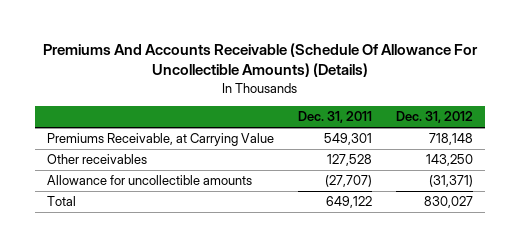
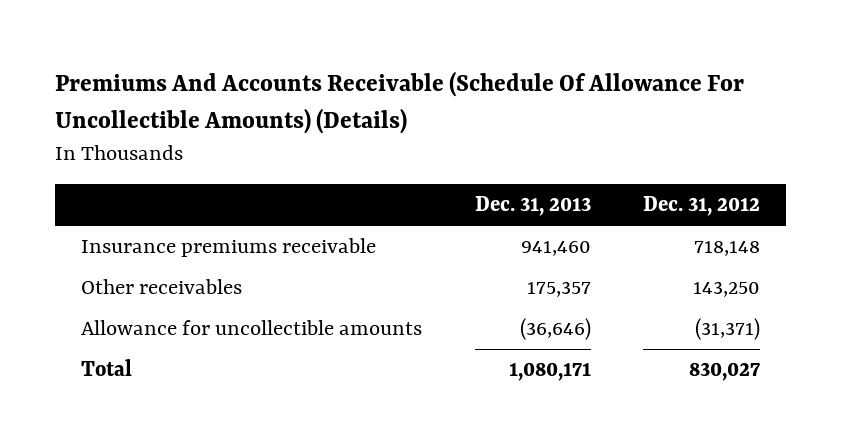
- | Dec. 31, 2011 | Dec. 31, 2012
+ | Dec. 31, 2013 | Dec. 31, 2012
- Premiums Receivable, at Carrying Value | 549,301 | 718,148
+ Insurance premiums receivable | 941,460 | 718,148

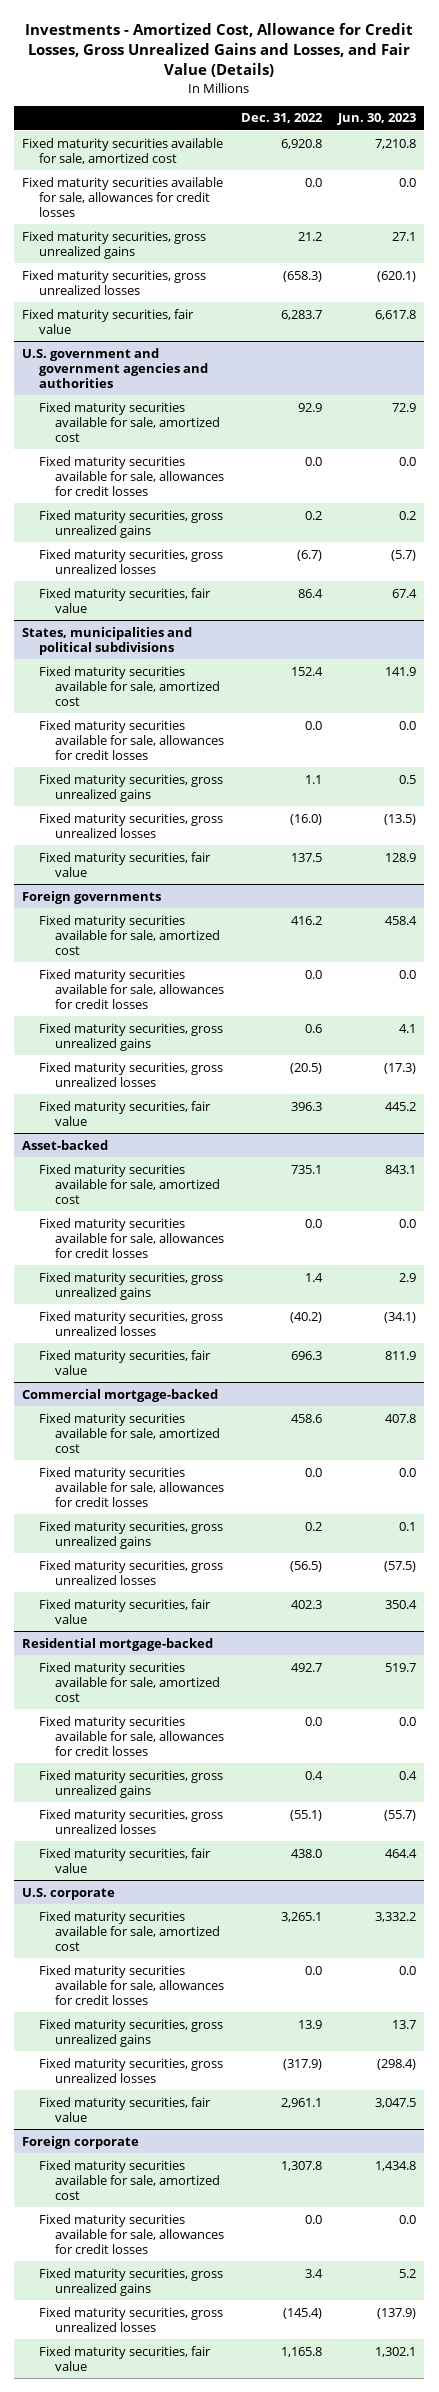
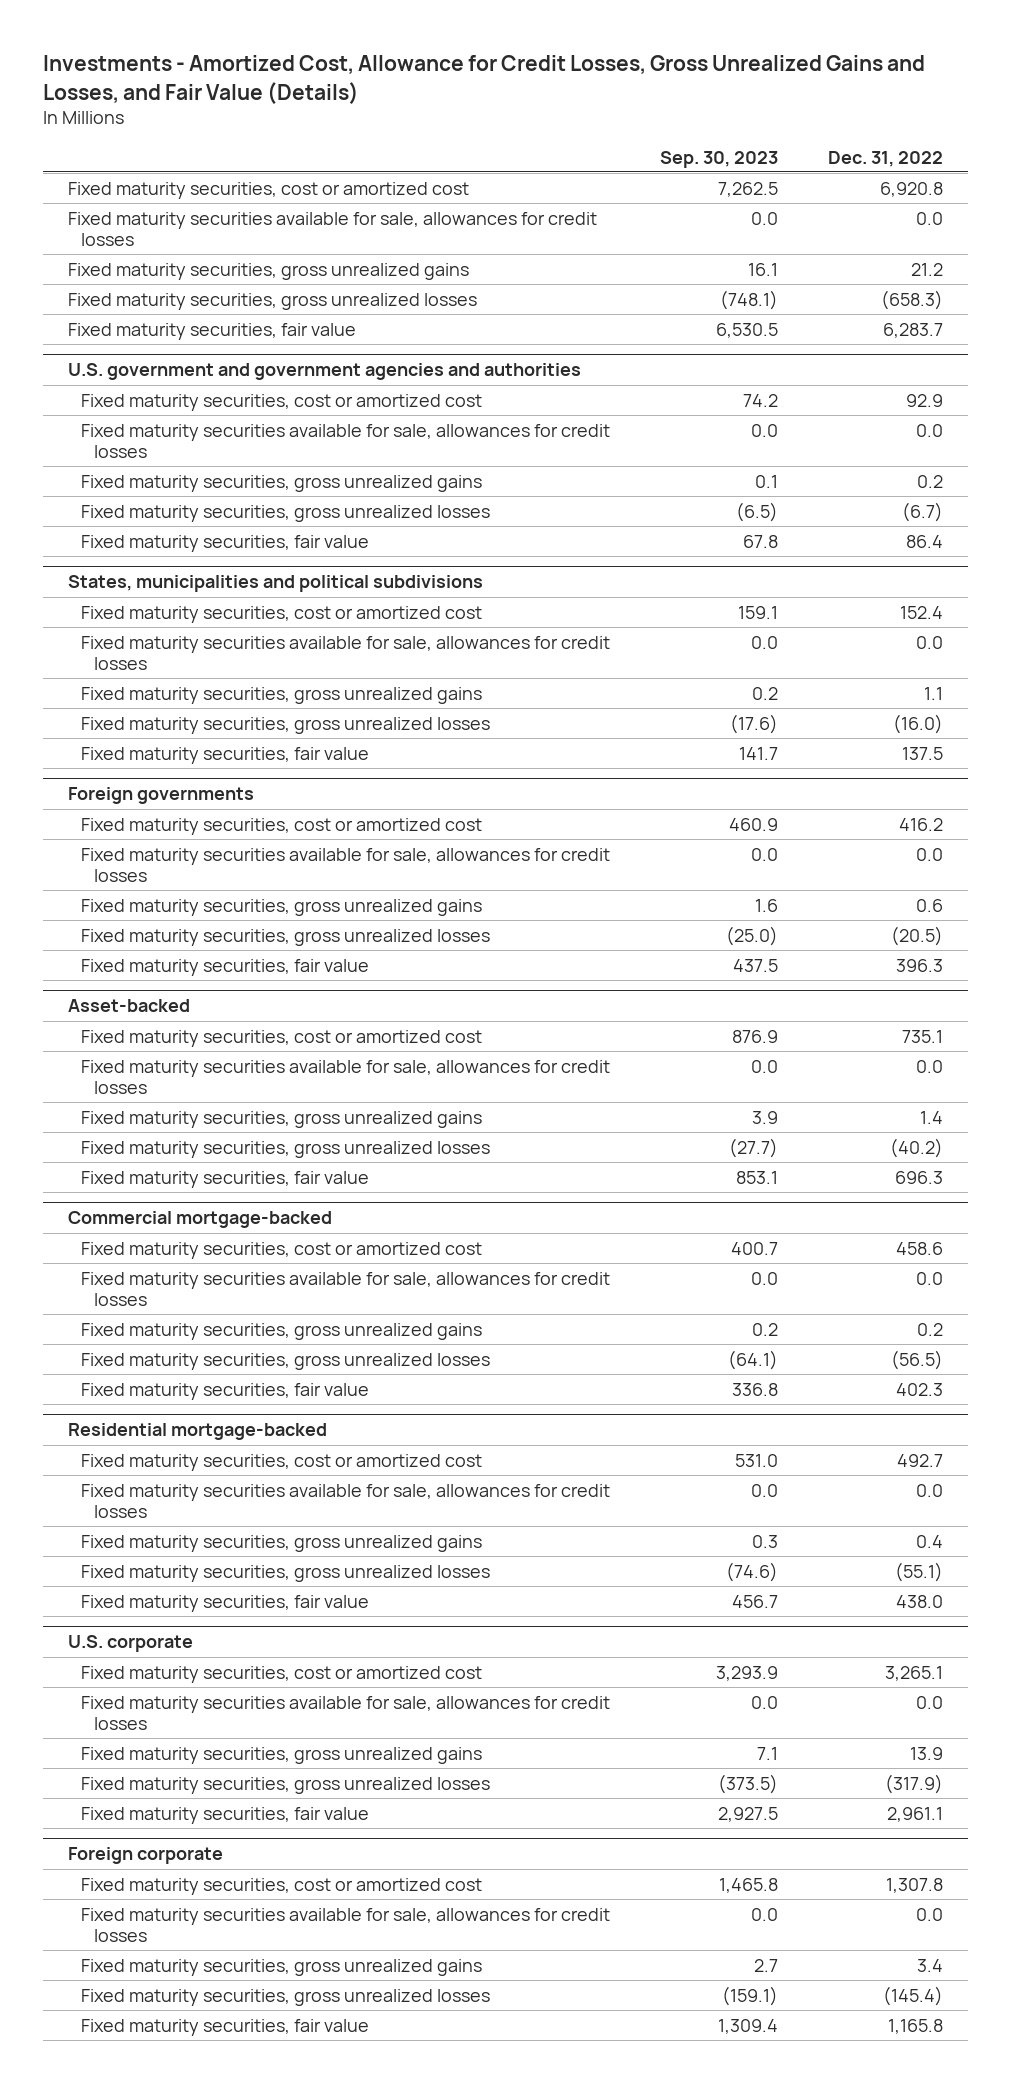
- | Dec. 31, 2022 | Jun. 30, 2023
+ | Sep. 30, 2023 | Dec. 31, 2022
- Fixed maturity securities available for sale, amortized cost | 6,920.8 | 7,210.8
+ Fixed maturity securities, cost or amortized cost | 7,262.5 | 6,920.8
@ U.S. government and government agencies and authorities
- Fixed maturity securities available for sale, amortized cost | 92.9 | 72.9
+ Fixed maturity securities, cost or amortized cost | 74.2 | 92.9
@ States, municipalities and political subdivisions
- Fixed maturity securities available for sale, amortized cost | 152.4 | 141.9
+ Fixed maturity securities, cost or amortized cost | 159.1 | 152.4
@ Foreign governments
- Fixed maturity securities available for sale, amortized cost | 416.2 | 458.4
+ Fixed maturity securities, cost or amortized cost | 460.9 | 416.2
@ Asset-backed
- Fixed maturity securities available for sale, amortized cost | 735.1 | 843.1
+ Fixed maturity securities, cost or amortized cost | 876.9 | 735.1
@ Commercial mortgage-backed
- Fixed maturity securities available for sale, amortized cost | 458.6 | 407.8
+ Fixed maturity securities, cost or amortized cost | 400.7 | 458.6
@ Residential mortgage-backed
- Fixed maturity securities available for sale, amortized cost | 492.7 | 519.7
+ Fixed maturity securities, cost or amortized cost | 531.0 | 492.7
@ U.S. corporate
- Fixed maturity securities available for sale, amortized cost | 3,265.1 | 3,332.2
+ Fixed maturity securities, cost or amortized cost | 3,293.9 | 3,265.1
@ Foreign corporate
- Fixed maturity securities available for sale, amortized cost | 1,307.8 | 1,434.8
+ Fixed maturity securities, cost or amortized cost | 1,465.8 | 1,307.8

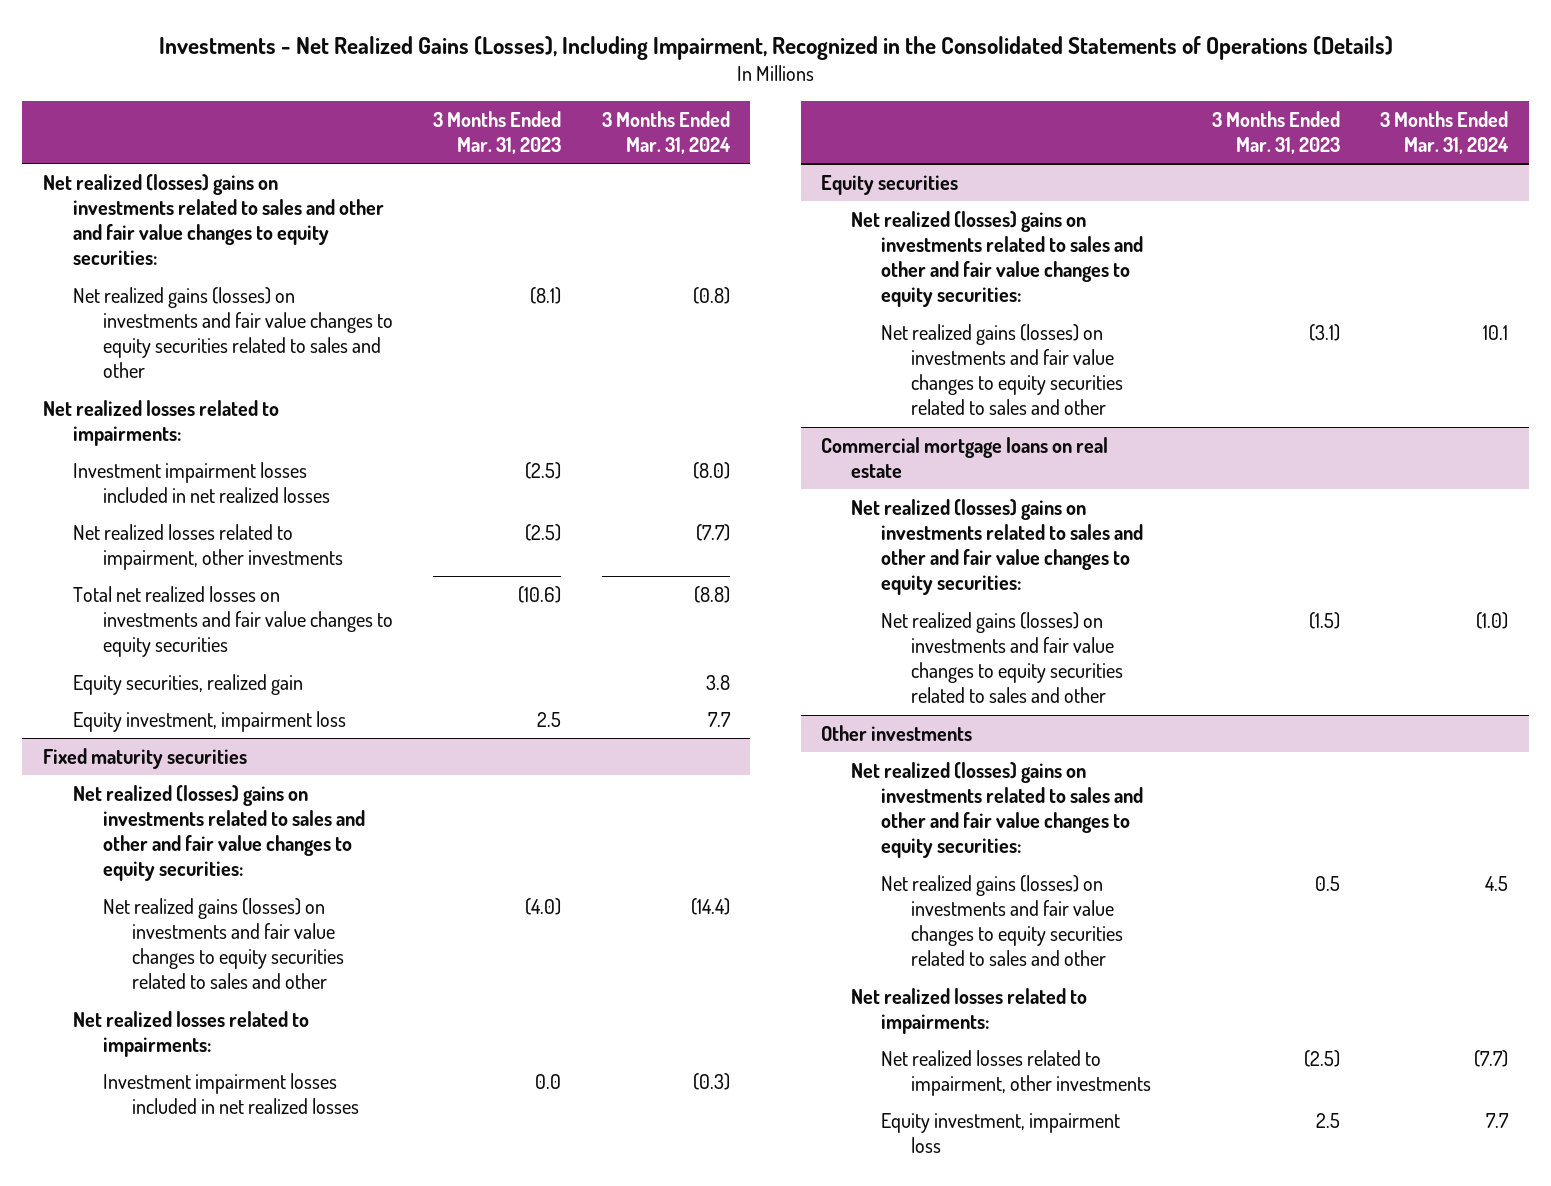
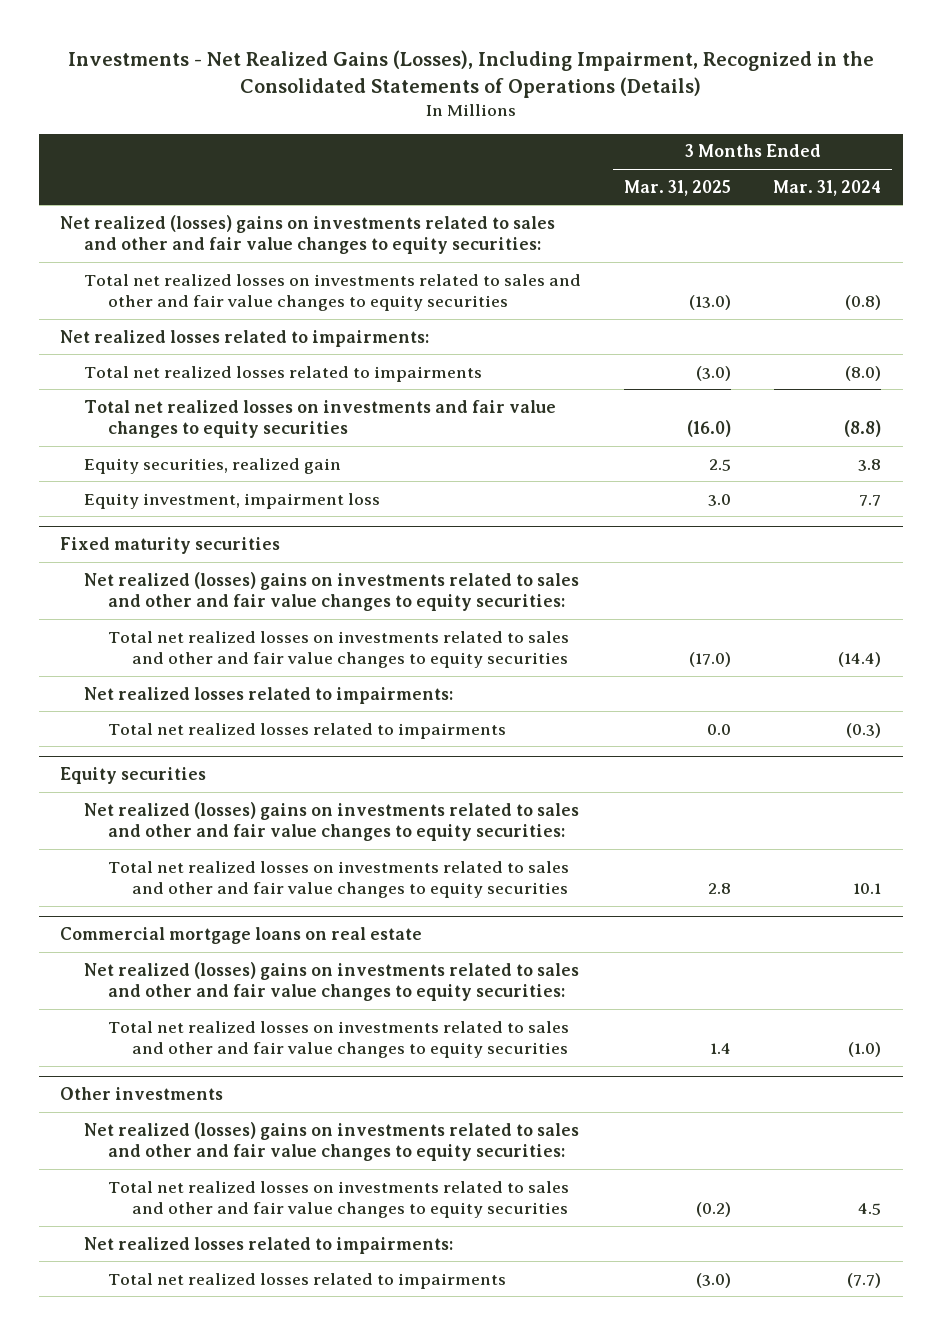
- | 3 Months Ended Mar. 31, 2023 | 3 Months Ended Mar. 31, 2024
+ | 3 Months Ended Mar. 31, 2025 | 3 Months Ended Mar. 31, 2024
- Net realized gains (losses) on investments and fair value changes to equity securities related to sales and other | (8.1) | (0.8)
+ Total net realized losses on investments related to sales and other and fair value changes to equity securities | (13.0) | (0.8)
- Investment impairment losses included in net realized losses | (2.5) | (8.0)
- Net realized losses related to impairment, other investments | (2.5) | (7.7)
+ Total net realized losses related to impairments | (3.0) | (8.0)
@ Fixed maturity securities
- Net realized gains (losses) on investments and fair value changes to equity securities related to sales and other | (4.0) | (14.4)
+ Total net realized losses on investments related to sales and other and fair value changes to equity securities | (17.0) | (14.4)
- Investment impairment losses included in net realized losses | 0.0 | (0.3)
+ Total net realized losses related to impairments | 0.0 | (0.3)
@ Equity securities
- Net realized gains (losses) on investments and fair value changes to equity securities related to sales and other | (3.1) | 10.1
+ Total net realized losses on investments related to sales and other and fair value changes to equity securities | 2.8 | 10.1
@ Commercial mortgage loans on real estate
- Net realized gains (losses) on investments and fair value changes to equity securities related to sales and other | (1.5) | (1.0)
+ Total net realized losses on investments related to sales and other and fair value changes to equity securities | 1.4 | (1.0)
@ Other investments
- Net realized gains (losses) on investments and fair value changes to equity securities related to sales and other | 0.5 | 4.5
+ Total net realized losses on investments related to sales and other and fair value changes to equity securities | (0.2) | 4.5
- Net realized losses related to impairment, other investments | (2.5) | (7.7)
- Equity investment, impairment loss | 2.5 | 7.7
+ Total net realized losses related to impairments | (3.0) | (7.7)

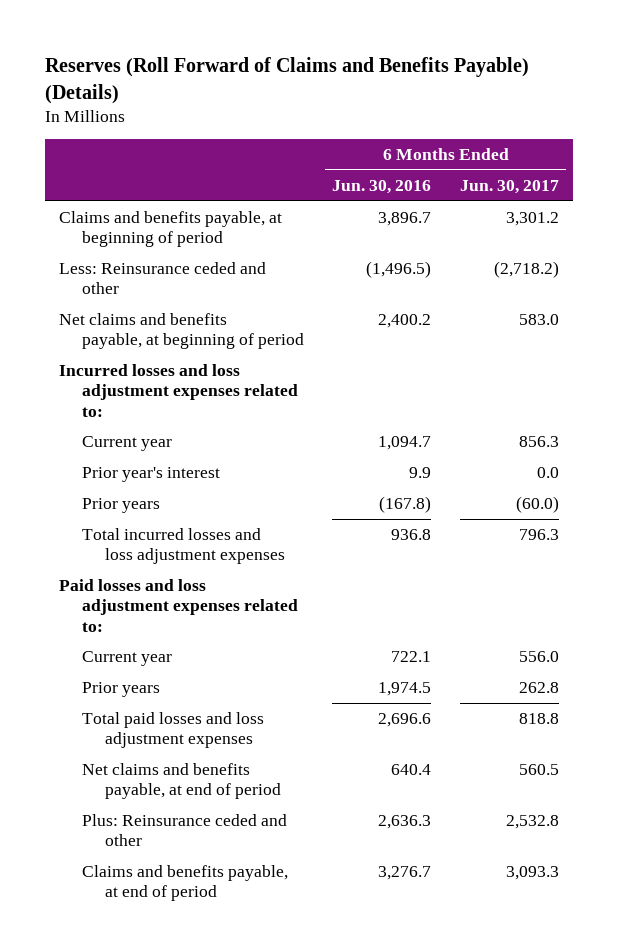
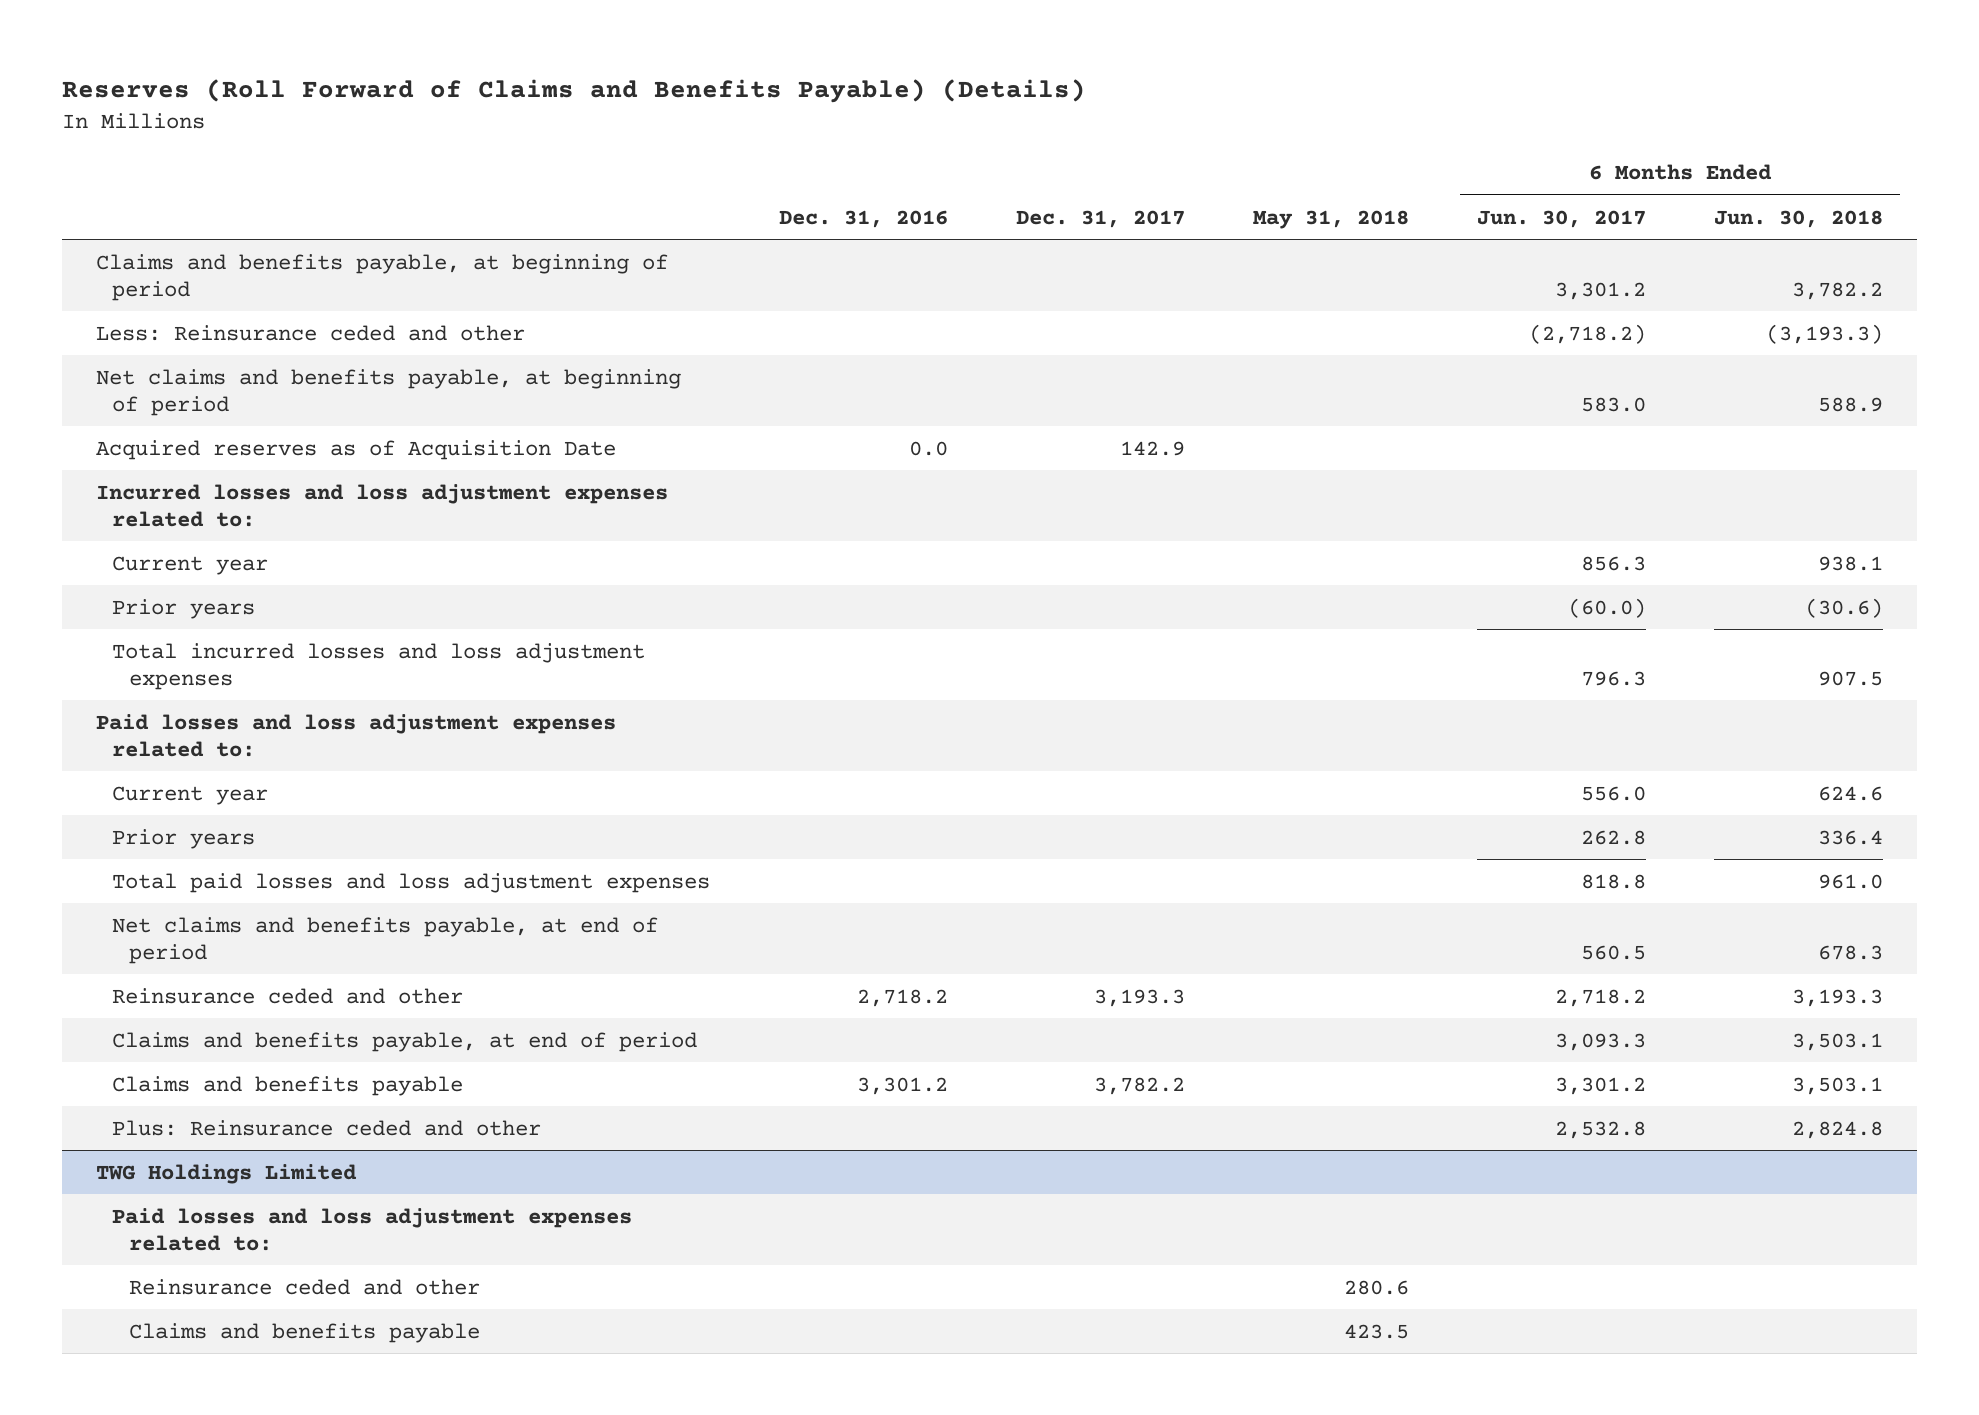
- | 6 Months Ended Jun. 30, 2016 | 6 Months Ended Jun. 30, 2017
+ | Dec. 31, 2016 | Dec. 31, 2017 | May 31, 2018 | 6 Months Ended Jun. 30, 2017 | 6 Months Ended Jun. 30, 2018
+ Acquired reserves as of Acquisition Date | 0.0 | 142.9 | | |
- Prior year's interest | 9.9 | 0.0
+ Reinsurance ceded and other | 2,718.2 | 3,193.3 | | 2,718.2 | 3,193.3
+ Claims and benefits payable | 3,301.2 | 3,782.2 | | 3,301.2 | 3,503.1
moved down: Plus: Reinsurance ceded and other | | | | 2,532.8 | 2,824.8
+ TWG Holdings Limited
+ Paid losses and loss adjustment expenses related to:
+ Reinsurance ceded and other | | | 280.6 | |
+ Claims and benefits payable | | | 423.5 | |

